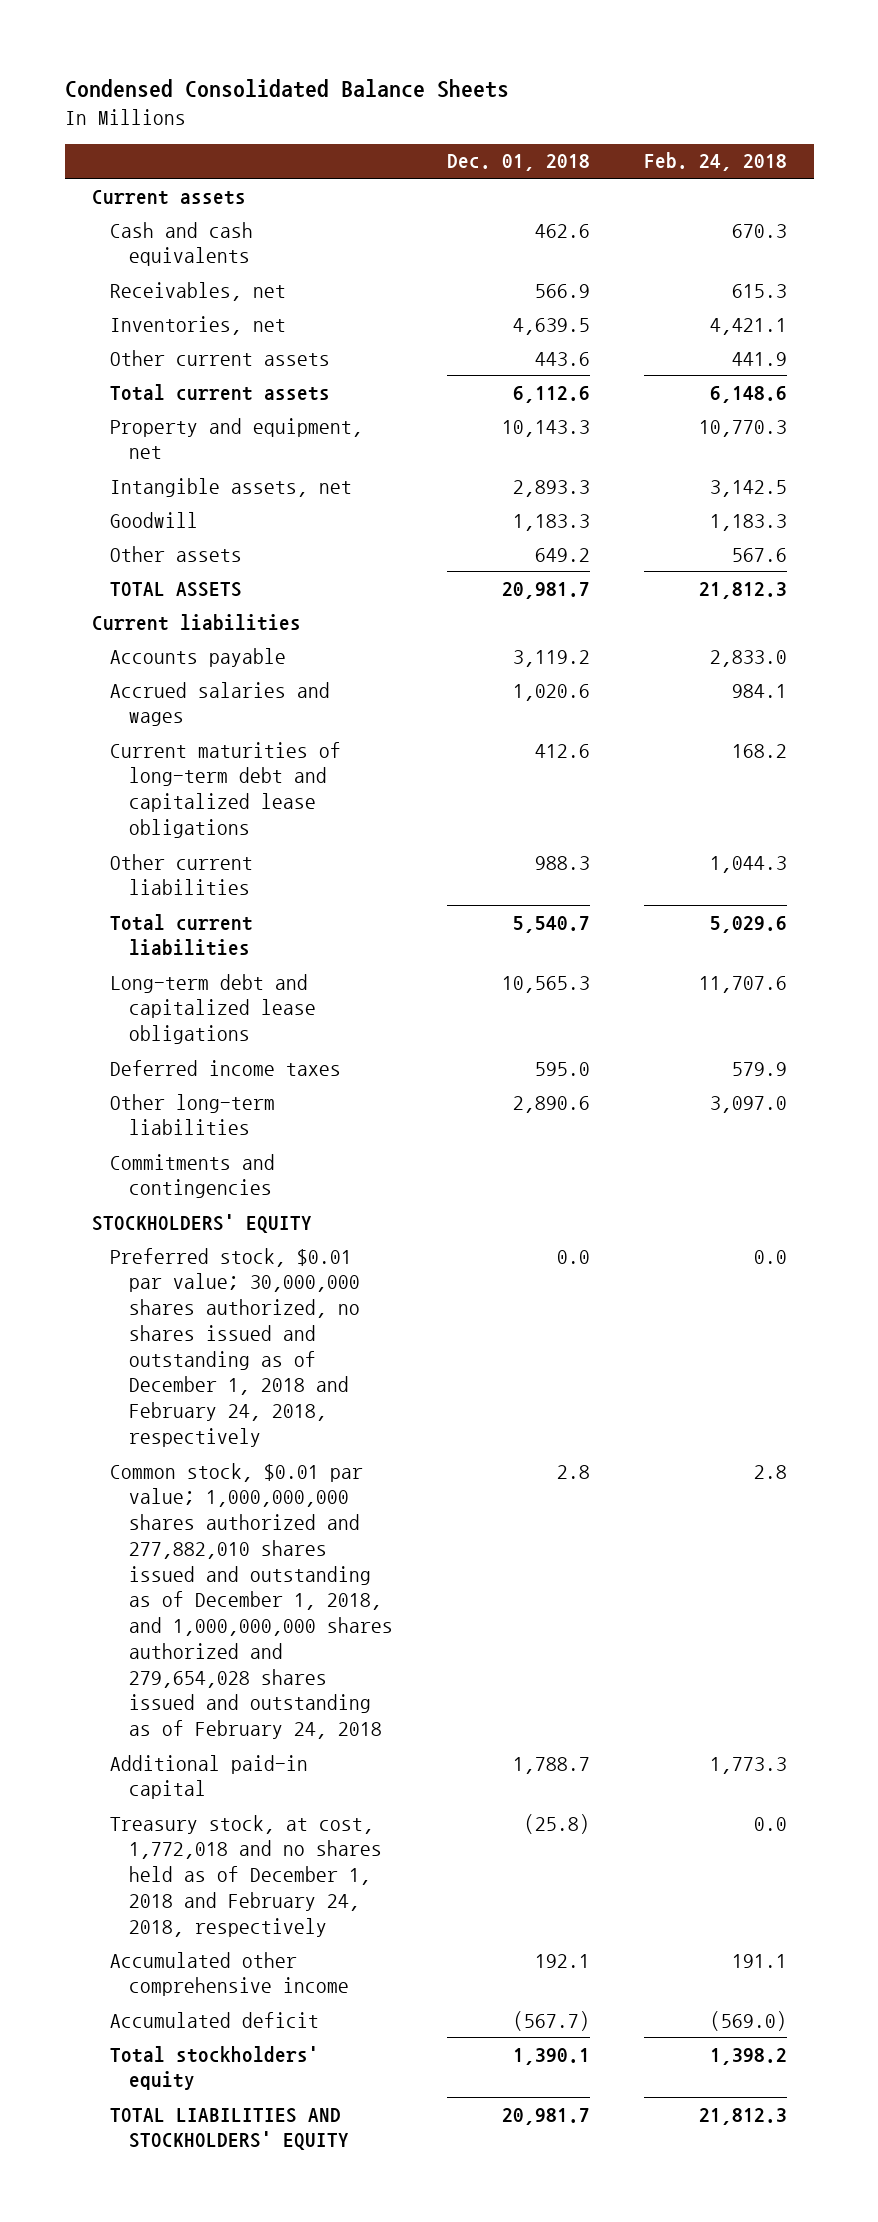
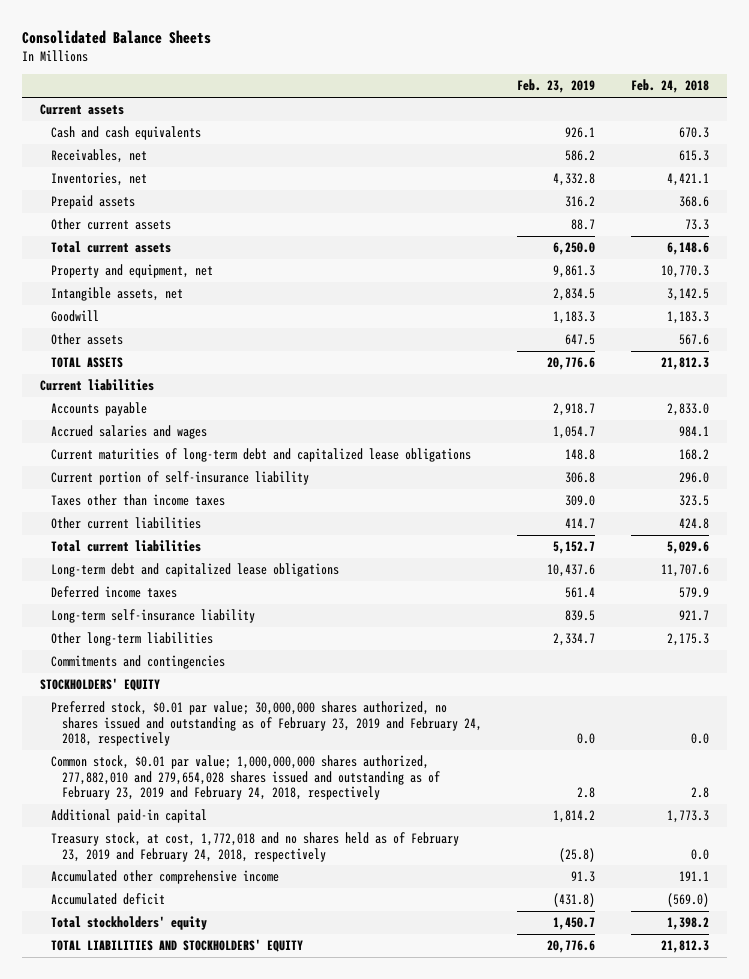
- Condensed Consolidated Balance Sheets
+ Consolidated Balance Sheets
- | Dec. 01, 2018 | Feb. 24, 2018
+ | Feb. 23, 2019 | Feb. 24, 2018
- Other current assets | 443.6 | 441.9
+ Prepaid assets | 316.2 | 368.6
+ Other current assets | 88.7 | 73.3
- Other current liabilities | 988.3 | 1,044.3
+ Current portion of self-insurance liability | 306.8 | 296.0
+ Taxes other than income taxes | 309.0 | 323.5
+ Other current liabilities | 414.7 | 424.8
- Other long-term liabilities | 2,890.6 | 3,097.0
+ Long-term self-insurance liability | 839.5 | 921.7
+ Other long-term liabilities | 2,334.7 | 2,175.3
- Preferred stock, $0.01 par value; 30,000,000 shares authorized, no shares issued and outstanding as of December 1, 2018 and February 24, 2018, respectively | 0.0 | 0.0
- Common stock, $0.01 par value; 1,000,000,000 shares authorized and 277,882,010 shares issued and outstanding as of December 1, 2018, and 1,000,000,000 shares authorized and 279,654,028 shares issued and outstanding as of February 24, 2018 | 2.8 | 2.8
+ Preferred stock, $0.01 par value; 30,000,000 shares authorized, no shares issued and outstanding as of February 23, 2019 and February 24, 2018, respectively | 0.0 | 0.0
+ Common stock, $0.01 par value; 1,000,000,000 shares authorized, 277,882,010 and 279,654,028 shares issued and outstanding as of February 23, 2019 and February 24, 2018, respectively | 2.8 | 2.8
- Treasury stock, at cost, 1,772,018 and no shares held as of December 1, 2018 and February 24, 2018, respectively | (25.8) | 0.0
+ Treasury stock, at cost, 1,772,018 and no shares held as of February 23, 2019 and February 24, 2018, respectively | (25.8) | 0.0

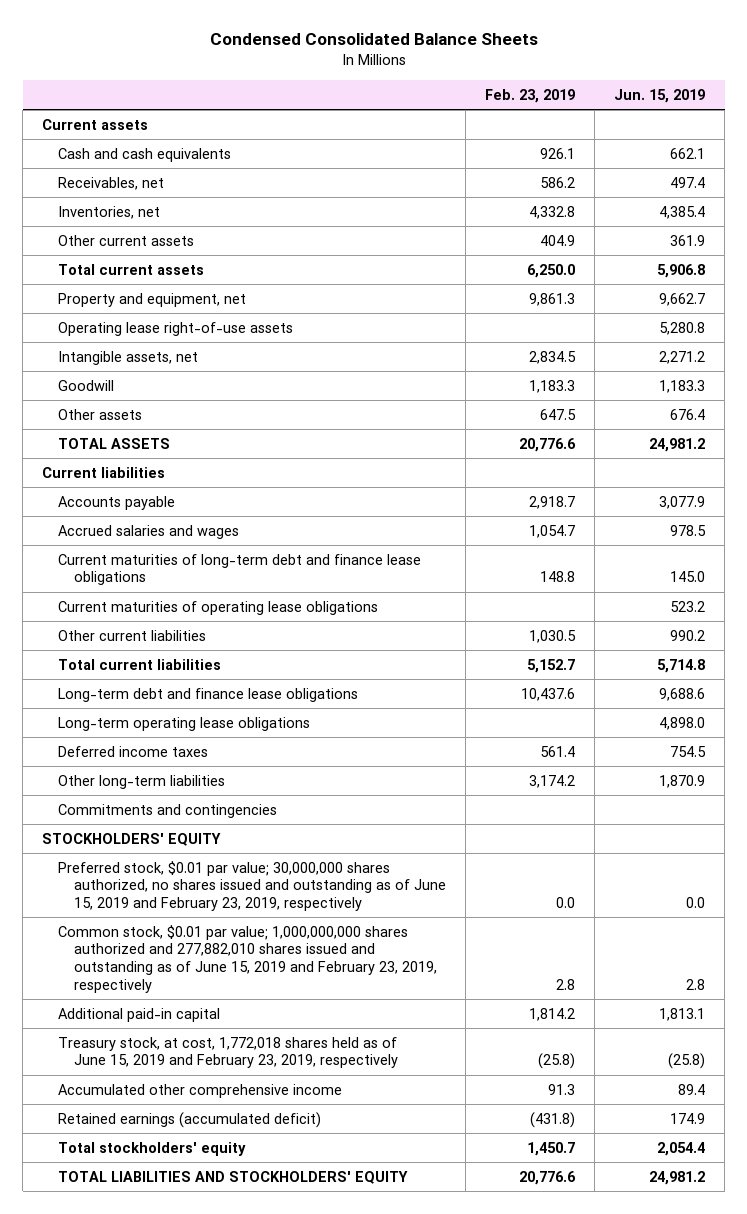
- Consolidated Balance Sheets
+ Condensed Consolidated Balance Sheets
- | Feb. 23, 2019 | Feb. 24, 2018
+ | Feb. 23, 2019 | Jun. 15, 2019
- Prepaid assets | 316.2 | 368.6
- Other current assets | 88.7 | 73.3
+ Other current assets | 404.9 | 361.9
+ Operating lease right-of-use assets | | 5,280.8
- Current maturities of long-term debt and capitalized lease obligations | 148.8 | 168.2
- Current portion of self-insurance liability | 306.8 | 296.0
- Taxes other than income taxes | 309.0 | 323.5
- Other current liabilities | 414.7 | 424.8
+ Current maturities of long-term debt and finance lease obligations | 148.8 | 145.0
+ Current maturities of operating lease obligations | | 523.2
+ Other current liabilities | 1,030.5 | 990.2
- Long-term debt and capitalized lease obligations | 10,437.6 | 11,707.6
+ Long-term debt and finance lease obligations | 10,437.6 | 9,688.6
+ Long-term operating lease obligations | | 4,898.0
- Long-term self-insurance liability | 839.5 | 921.7
- Other long-term liabilities | 2,334.7 | 2,175.3
+ Other long-term liabilities | 3,174.2 | 1,870.9
- Preferred stock, $0.01 par value; 30,000,000 shares authorized, no shares issued and outstanding as of February 23, 2019 and February 24, 2018, respectively | 0.0 | 0.0
- Common stock, $0.01 par value; 1,000,000,000 shares authorized, 277,882,010 and 279,654,028 shares issued and outstanding as of February 23, 2019 and February 24, 2018, respectively | 2.8 | 2.8
+ Preferred stock, $0.01 par value; 30,000,000 shares authorized, no shares issued and outstanding as of June 15, 2019 and February 23, 2019, respectively | 0.0 | 0.0
+ Common stock, $0.01 par value; 1,000,000,000 shares authorized and 277,882,010 shares issued and outstanding as of June 15, 2019 and February 23, 2019, respectively | 2.8 | 2.8
- Treasury stock, at cost, 1,772,018 and no shares held as of February 23, 2019 and February 24, 2018, respectively | (25.8) | 0.0
+ Treasury stock, at cost, 1,772,018 shares held as of June 15, 2019 and February 23, 2019, respectively | (25.8) | (25.8)
- Accumulated deficit | (431.8) | (569.0)
+ Retained earnings (accumulated deficit) | (431.8) | 174.9

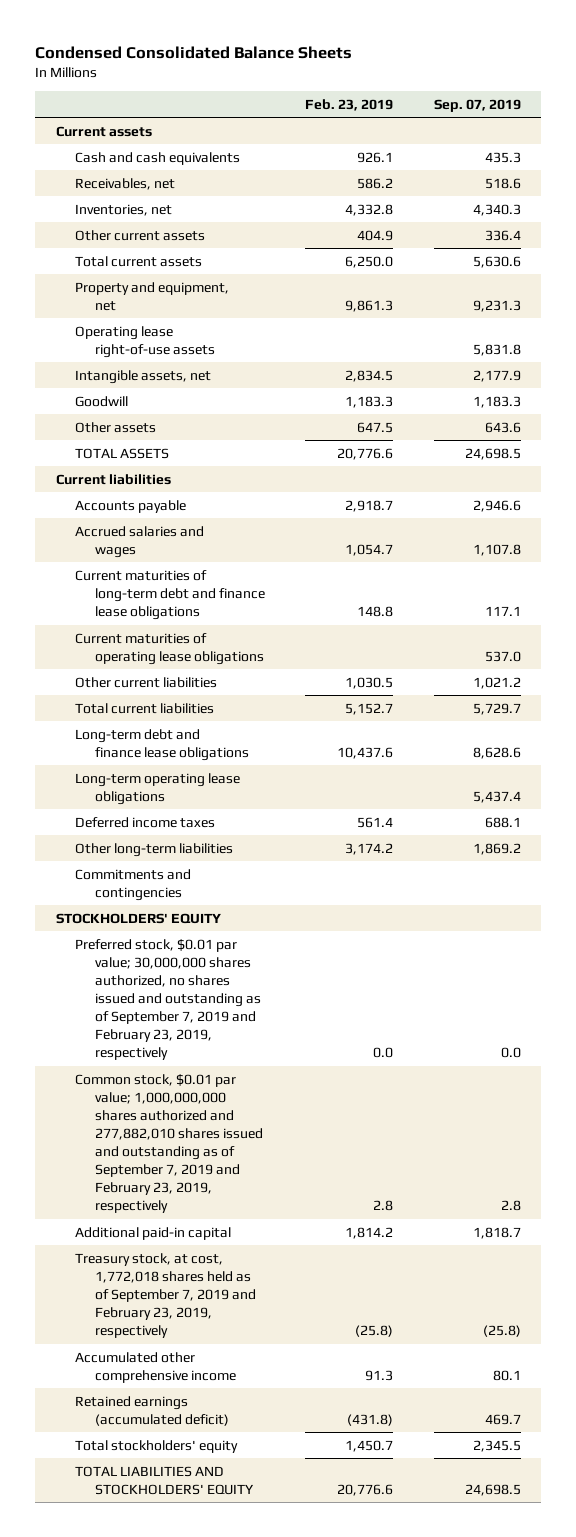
- | Feb. 23, 2019 | Jun. 15, 2019
+ | Feb. 23, 2019 | Sep. 07, 2019
- Preferred stock, $0.01 par value; 30,000,000 shares authorized, no shares issued and outstanding as of June 15, 2019 and February 23, 2019, respectively | 0.0 | 0.0
- Common stock, $0.01 par value; 1,000,000,000 shares authorized and 277,882,010 shares issued and outstanding as of June 15, 2019 and February 23, 2019, respectively | 2.8 | 2.8
+ Preferred stock, $0.01 par value; 30,000,000 shares authorized, no shares issued and outstanding as of September 7, 2019 and February 23, 2019, respectively | 0.0 | 0.0
+ Common stock, $0.01 par value; 1,000,000,000 shares authorized and 277,882,010 shares issued and outstanding as of September 7, 2019 and February 23, 2019, respectively | 2.8 | 2.8
- Treasury stock, at cost, 1,772,018 shares held as of June 15, 2019 and February 23, 2019, respectively | (25.8) | (25.8)
+ Treasury stock, at cost, 1,772,018 shares held as of September 7, 2019 and February 23, 2019, respectively | (25.8) | (25.8)

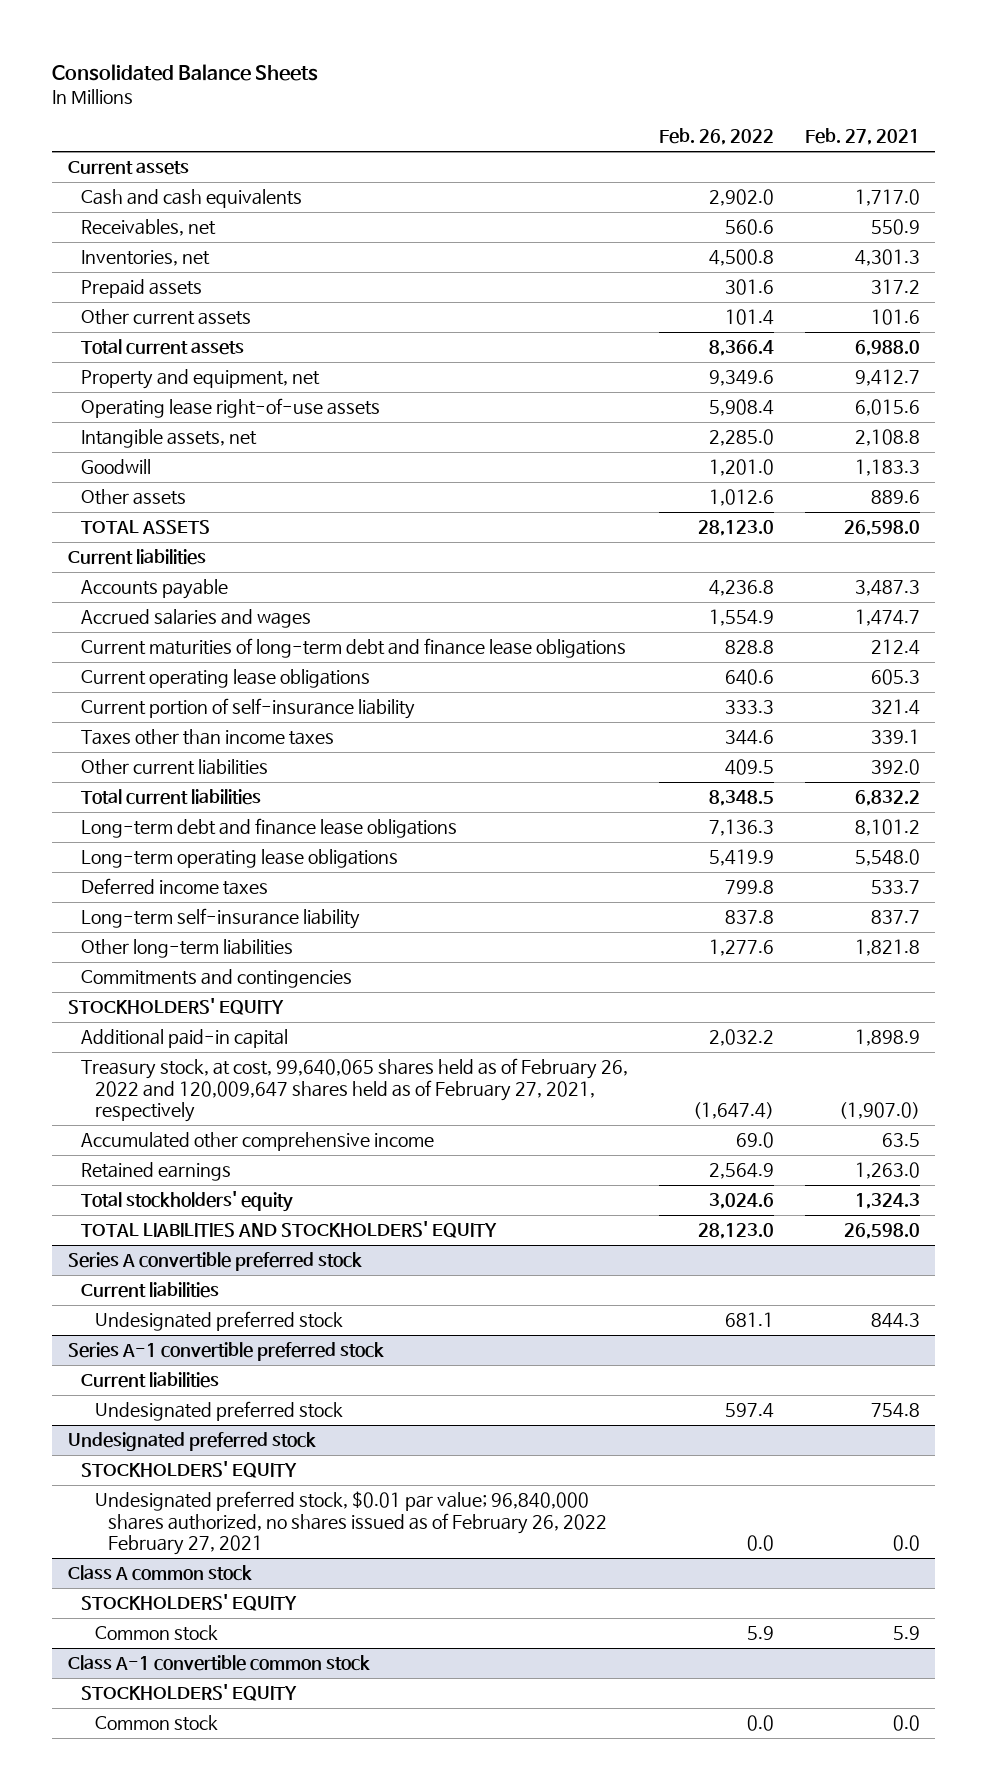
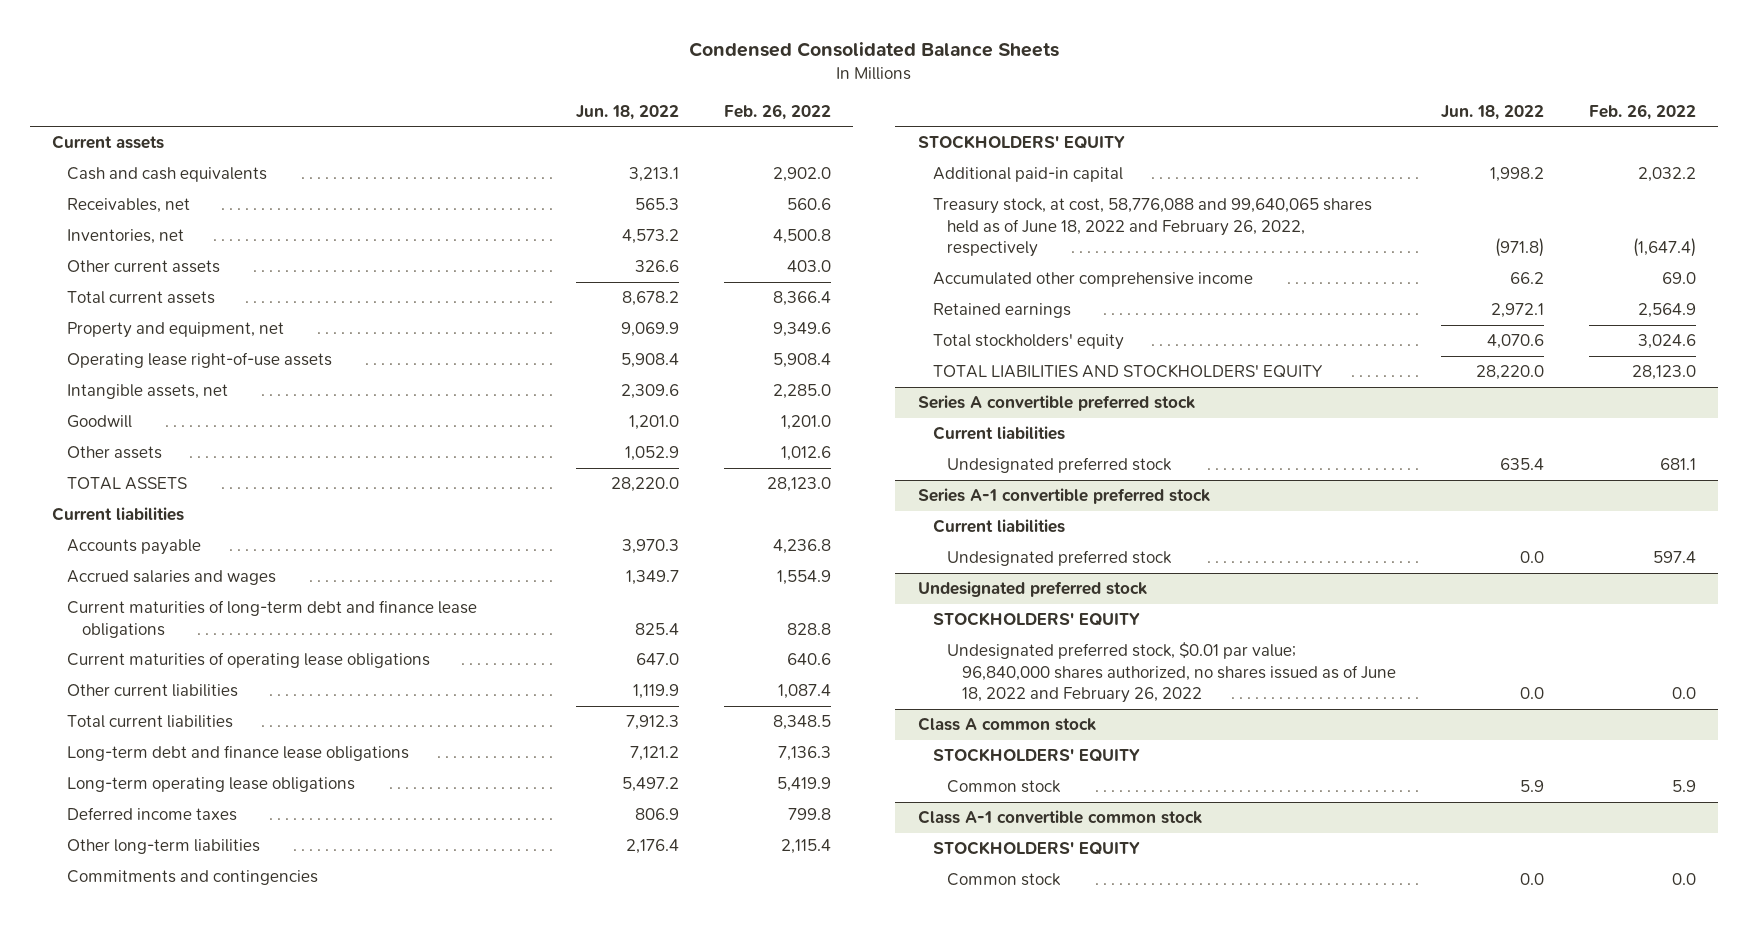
- Consolidated Balance Sheets
+ Condensed Consolidated Balance Sheets
- | Feb. 26, 2022 | Feb. 27, 2021
+ | Jun. 18, 2022 | Feb. 26, 2022
- Prepaid assets | 301.6 | 317.2
- Other current assets | 101.4 | 101.6
+ Other current assets | 326.6 | 403.0
- Current operating lease obligations | 640.6 | 605.3
- Current portion of self-insurance liability | 333.3 | 321.4
- Taxes other than income taxes | 344.6 | 339.1
- Other current liabilities | 409.5 | 392.0
+ Current maturities of operating lease obligations | 647.0 | 640.6
+ Other current liabilities | 1,119.9 | 1,087.4
- Long-term self-insurance liability | 837.8 | 837.7
- Other long-term liabilities | 1,277.6 | 1,821.8
+ Other long-term liabilities | 2,176.4 | 2,115.4
- Treasury stock, at cost, 99,640,065 shares held as of February 26, 2022 and 120,009,647 shares held as of February 27, 2021, respectively | (1,647.4) | (1,907.0)
+ Treasury stock, at cost, 58,776,088 and 99,640,065 shares held as of June 18, 2022 and February 26, 2022, respectively | (971.8) | (1,647.4)
@ Undesignated preferred stock
- Undesignated preferred stock, $0.01 par value; 96,840,000 shares authorized, no shares issued as of February 26, 2022 February 27, 2021 | 0.0 | 0.0
+ Undesignated preferred stock, $0.01 par value; 96,840,000 shares authorized, no shares issued as of June 18, 2022 and February 26, 2022 | 0.0 | 0.0

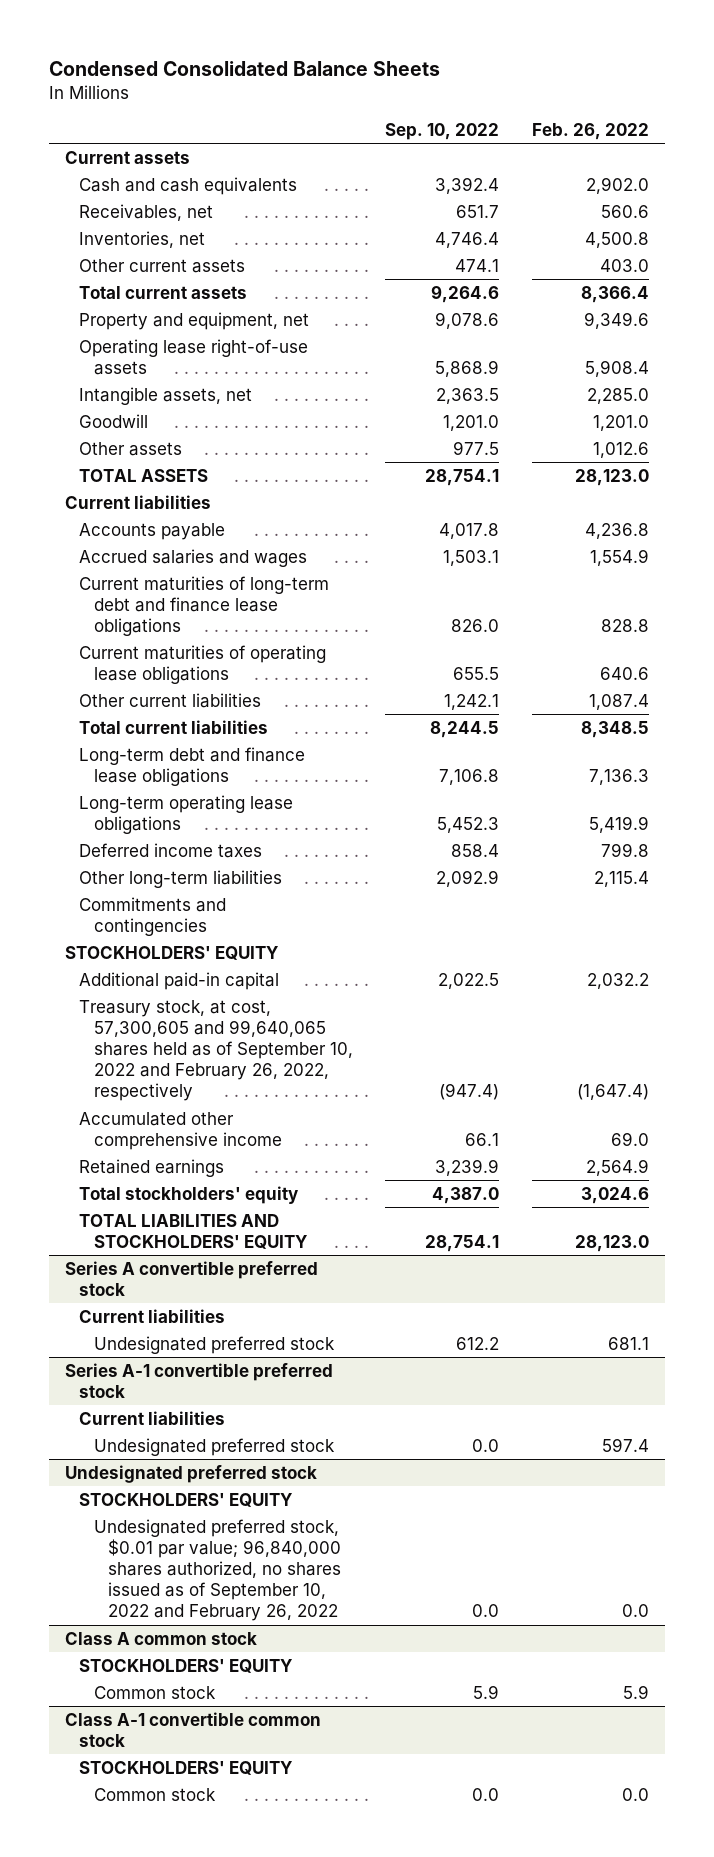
- | Jun. 18, 2022 | Feb. 26, 2022
+ | Sep. 10, 2022 | Feb. 26, 2022
- Treasury stock, at cost, 58,776,088 and 99,640,065 shares held as of June 18, 2022 and February 26, 2022, respectively | (971.8) | (1,647.4)
+ Treasury stock, at cost, 57,300,605 and 99,640,065 shares held as of September 10, 2022 and February 26, 2022, respectively | (947.4) | (1,647.4)
@ Undesignated preferred stock
- Undesignated preferred stock, $0.01 par value; 96,840,000 shares authorized, no shares issued as of June 18, 2022 and February 26, 2022 | 0.0 | 0.0
+ Undesignated preferred stock, $0.01 par value; 96,840,000 shares authorized, no shares issued as of September 10, 2022 and February 26, 2022 | 0.0 | 0.0

